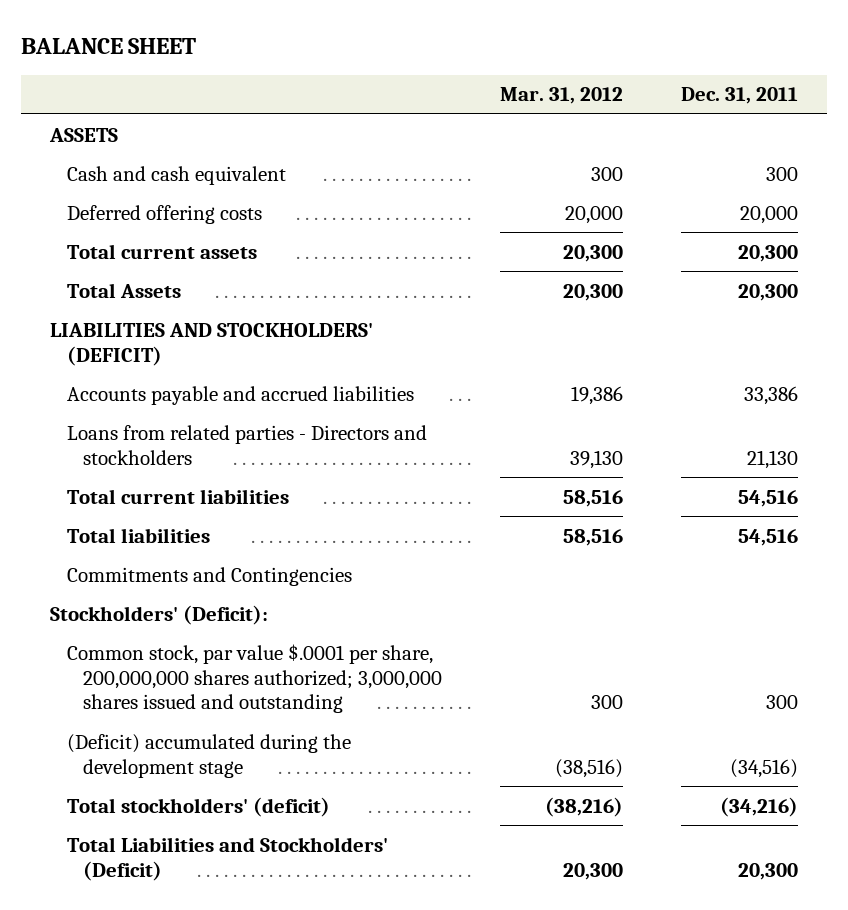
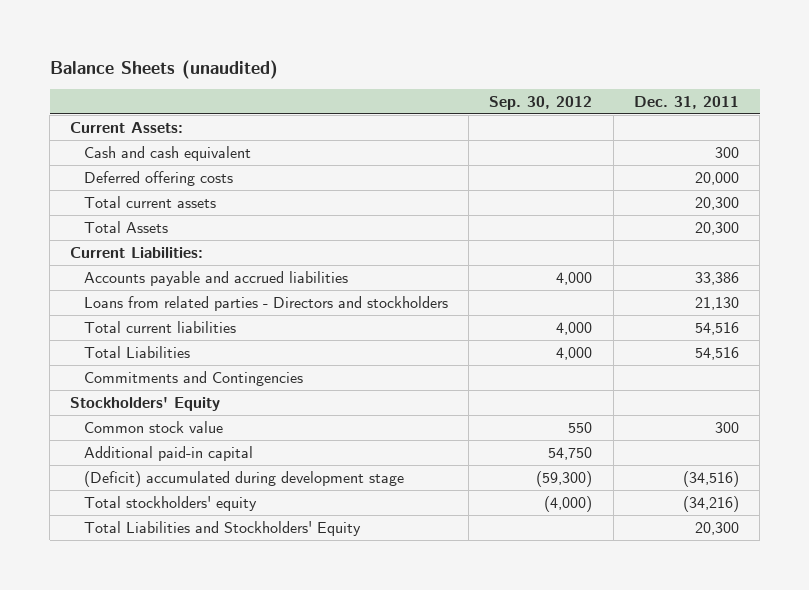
- BALANCE SHEET
+ Balance Sheets (unaudited)
- | Mar. 31, 2012 | Dec. 31, 2011
+ | Sep. 30, 2012 | Dec. 31, 2011
- ASSETS
+ Current Assets:
- LIABILITIES AND STOCKHOLDERS' (DEFICIT)
+ Current Liabilities:
- Total liabilities | 58,516 | 54,516
+ Total Liabilities | 4,000 | 54,516
- Stockholders' (Deficit):
- Common stock, par value $.0001 per share, 200,000,000 shares authorized; 3,000,000 shares issued and outstanding | 300 | 300
- (Deficit) accumulated during the development stage | (38,516) | (34,516)
- Total stockholders' (deficit) | (38,216) | (34,216)
- Total Liabilities and Stockholders' (Deficit) | 20,300 | 20,300
+ Stockholders' Equity
+ Common stock value | 550 | 300
+ Additional paid-in capital | 54,750 |
+ (Deficit) accumulated during development stage | (59,300) | (34,516)
+ Total stockholders' equity | (4,000) | (34,216)
+ Total Liabilities and Stockholders' Equity | | 20,300

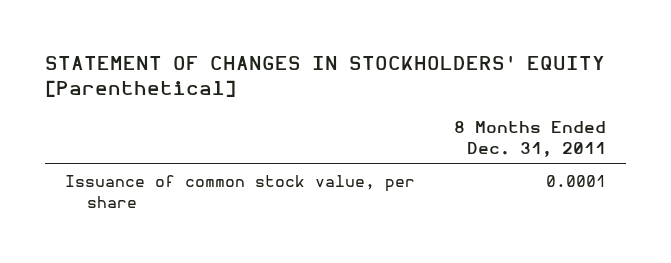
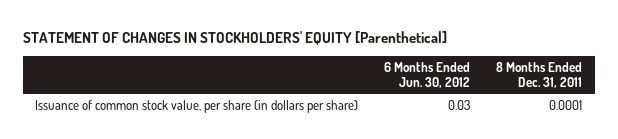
- | 8 Months Ended Dec. 31, 2011
+ | 6 Months Ended Jun. 30, 2012 | 8 Months Ended Dec. 31, 2011
- Issuance of common stock value, per share | 0.0001
+ Issuance of common stock value, per share (in dollars per share) | 0.03 | 0.0001

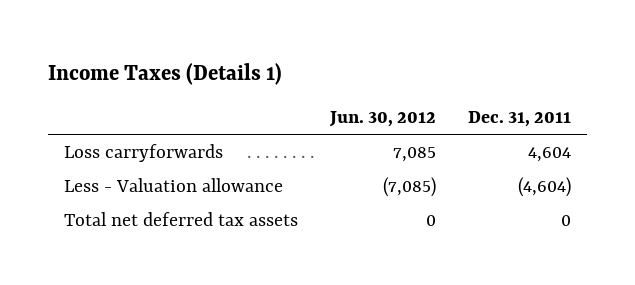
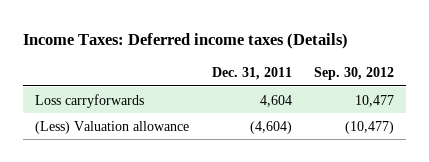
- Income Taxes (Details 1)
+ Income Taxes: Deferred income taxes (Details)
- | Jun. 30, 2012 | Dec. 31, 2011
+ | Dec. 31, 2011 | Sep. 30, 2012
- Less - Valuation allowance | (7,085) | (4,604)
- Total net deferred tax assets | 0 | 0
+ (Less) Valuation allowance | (4,604) | (10,477)

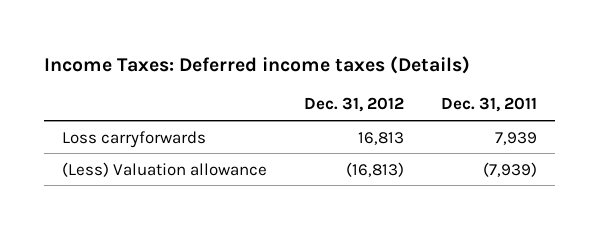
- | Dec. 31, 2011 | Sep. 30, 2012
+ | Dec. 31, 2012 | Dec. 31, 2011
- Loss carryforwards | 4,604 | 10,477
- (Less) Valuation allowance | (4,604) | (10,477)
+ Loss carryforwards | 16,813 | 7,939
+ (Less) Valuation allowance | (16,813) | (7,939)

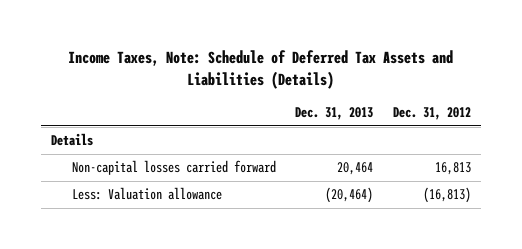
- Income Taxes: Deferred income taxes (Details)
+ Income Taxes, Note: Schedule of Deferred Tax Assets and Liabilities (Details)
- | Dec. 31, 2012 | Dec. 31, 2011
+ | Dec. 31, 2013 | Dec. 31, 2012
- Loss carryforwards | 16,813 | 7,939
- (Less) Valuation allowance | (16,813) | (7,939)
+ Details
+ Non-capital losses carried forward | 20,464 | 16,813
+ Less: Valuation allowance | (20,464) | (16,813)

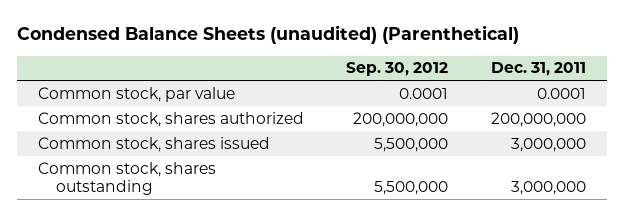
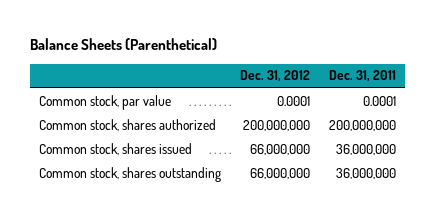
- Condensed Balance Sheets (unaudited) (Parenthetical)
+ Balance Sheets (Parenthetical)
- | Sep. 30, 2012 | Dec. 31, 2011
+ | Dec. 31, 2012 | Dec. 31, 2011
- Common stock, shares issued | 5,500,000 | 3,000,000
- Common stock, shares outstanding | 5,500,000 | 3,000,000
+ Common stock, shares issued | 66,000,000 | 36,000,000
+ Common stock, shares outstanding | 66,000,000 | 36,000,000

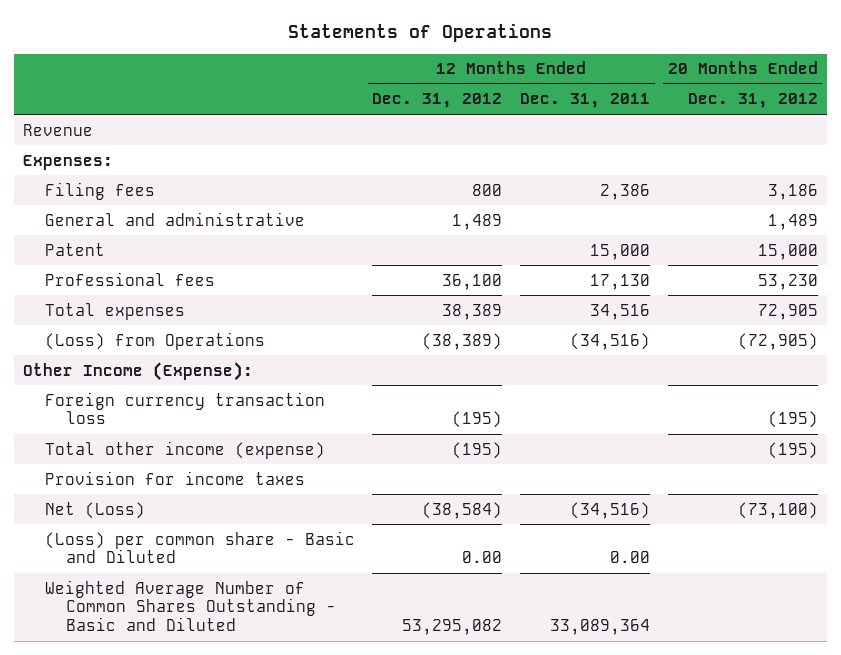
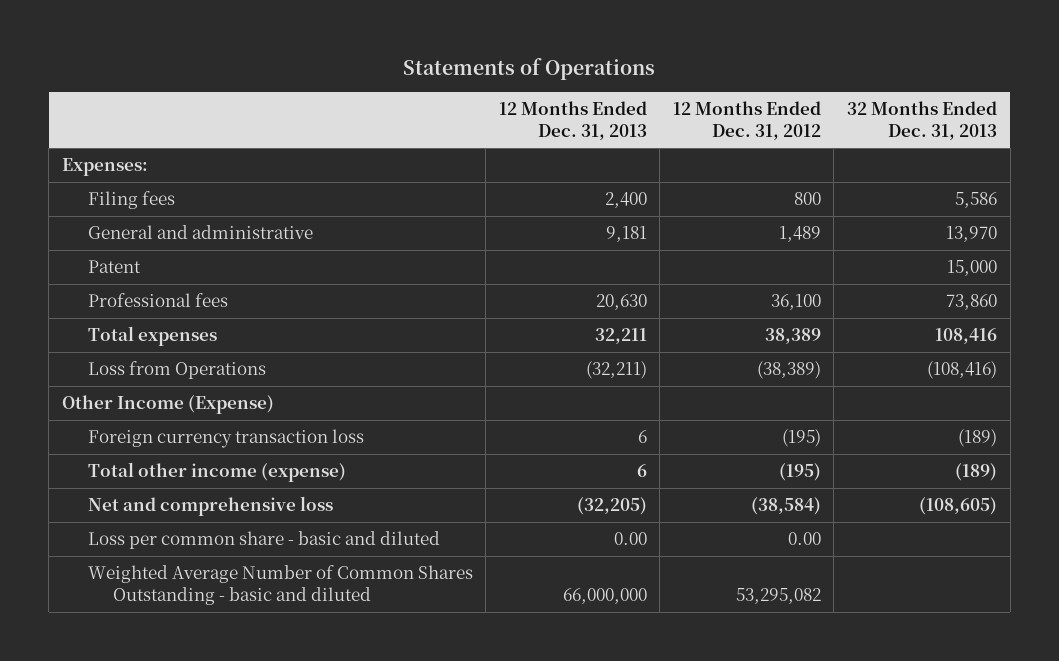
- | 12 Months Ended Dec. 31, 2012 | 12 Months Ended Dec. 31, 2011 | 20 Months Ended Dec. 31, 2012
+ | 12 Months Ended Dec. 31, 2013 | 12 Months Ended Dec. 31, 2012 | 32 Months Ended Dec. 31, 2013
- Revenue
- (Loss) from Operations | (38,389) | (34,516) | (72,905)
- Other Income (Expense):
+ Loss from Operations | (32,211) | (38,389) | (108,416)
+ Other Income (Expense)
- Provision for income taxes
- Net (Loss) | (38,584) | (34,516) | (73,100)
- (Loss) per common share - Basic and Diluted | 0.00 | 0.00 |
- Weighted Average Number of Common Shares Outstanding - Basic and Diluted | 53,295,082 | 33,089,364 |
+ Net and comprehensive loss | (32,205) | (38,584) | (108,605)
+ Loss per common share - basic and diluted | 0.00 | 0.00 |
+ Weighted Average Number of Common Shares Outstanding - basic and diluted | 66,000,000 | 53,295,082 |

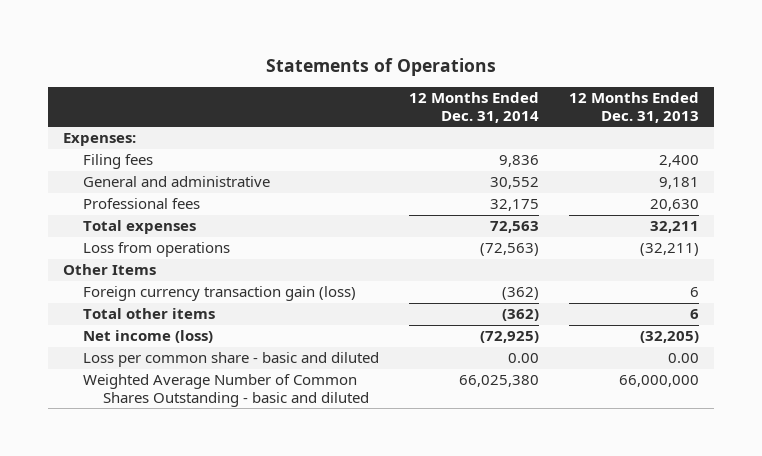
- | 12 Months Ended Dec. 31, 2013 | 12 Months Ended Dec. 31, 2012 | 32 Months Ended Dec. 31, 2013
+ | 12 Months Ended Dec. 31, 2014 | 12 Months Ended Dec. 31, 2013
- Patent | | | 15,000
- Loss from Operations | (32,211) | (38,389) | (108,416)
- Other Income (Expense)
- Foreign currency transaction loss | 6 | (195) | (189)
- Total other income (expense) | 6 | (195) | (189)
- Net and comprehensive loss | (32,205) | (38,584) | (108,605)
+ Loss from operations | (72,563) | (32,211)
+ Other Items
+ Foreign currency transaction gain (loss) | (362) | 6
+ Total other items | (362) | 6
+ Net income (loss) | (72,925) | (32,205)

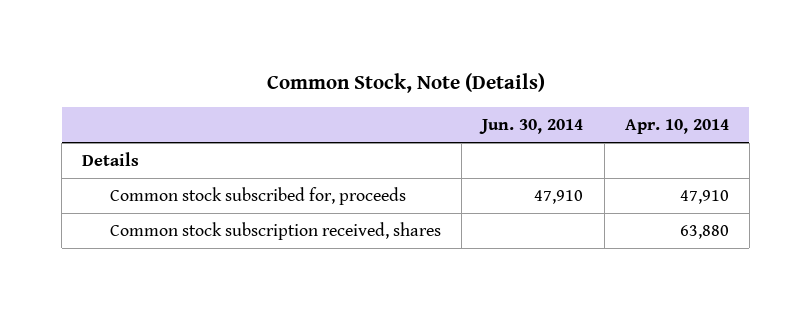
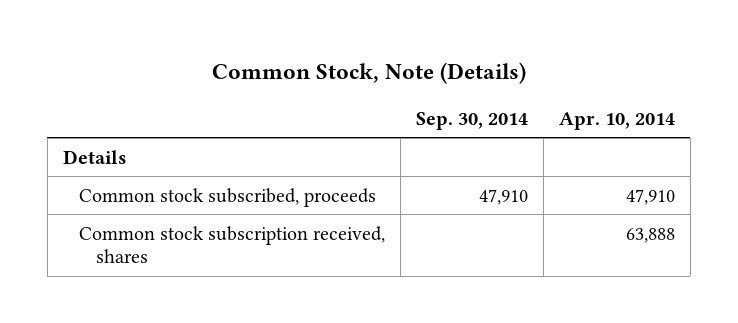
- | Jun. 30, 2014 | Apr. 10, 2014
+ | Sep. 30, 2014 | Apr. 10, 2014
- Common stock subscribed for, proceeds | 47,910 | 47,910
- Common stock subscription received, shares | | 63,880
+ Common stock subscribed, proceeds | 47,910 | 47,910
+ Common stock subscription received, shares | | 63,888

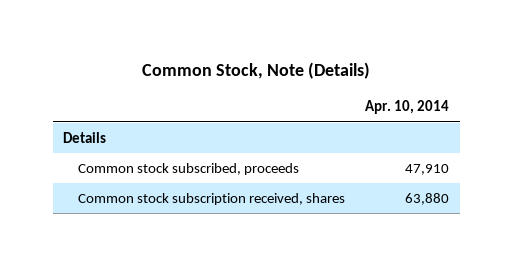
- | Sep. 30, 2014 | Apr. 10, 2014
+ | Apr. 10, 2014
- Common stock subscription received, shares | | 63,888
+ Common stock subscription received, shares | 63,880

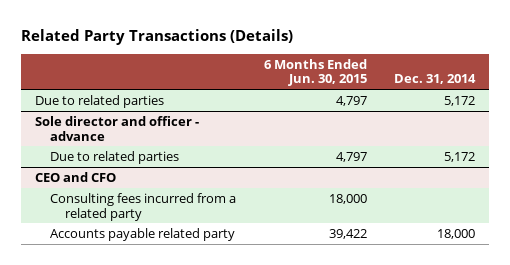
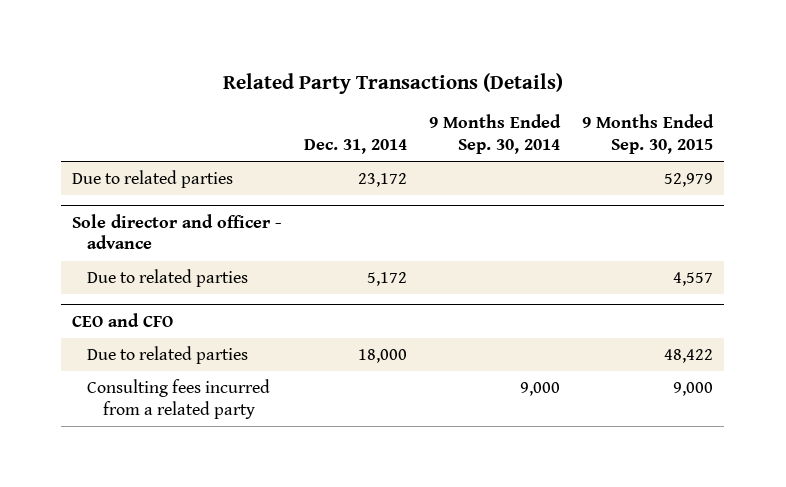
- | 6 Months Ended Jun. 30, 2015 | Dec. 31, 2014
+ | Dec. 31, 2014 | 9 Months Ended Sep. 30, 2014 | 9 Months Ended Sep. 30, 2015
- Due to related parties | 4,797 | 5,172
+ Due to related parties | 23,172 | | 52,979
@ CEO and CFO
+ Due to related parties | 18,000 | | 48,422
- Accounts payable related party | 39,422 | 18,000

